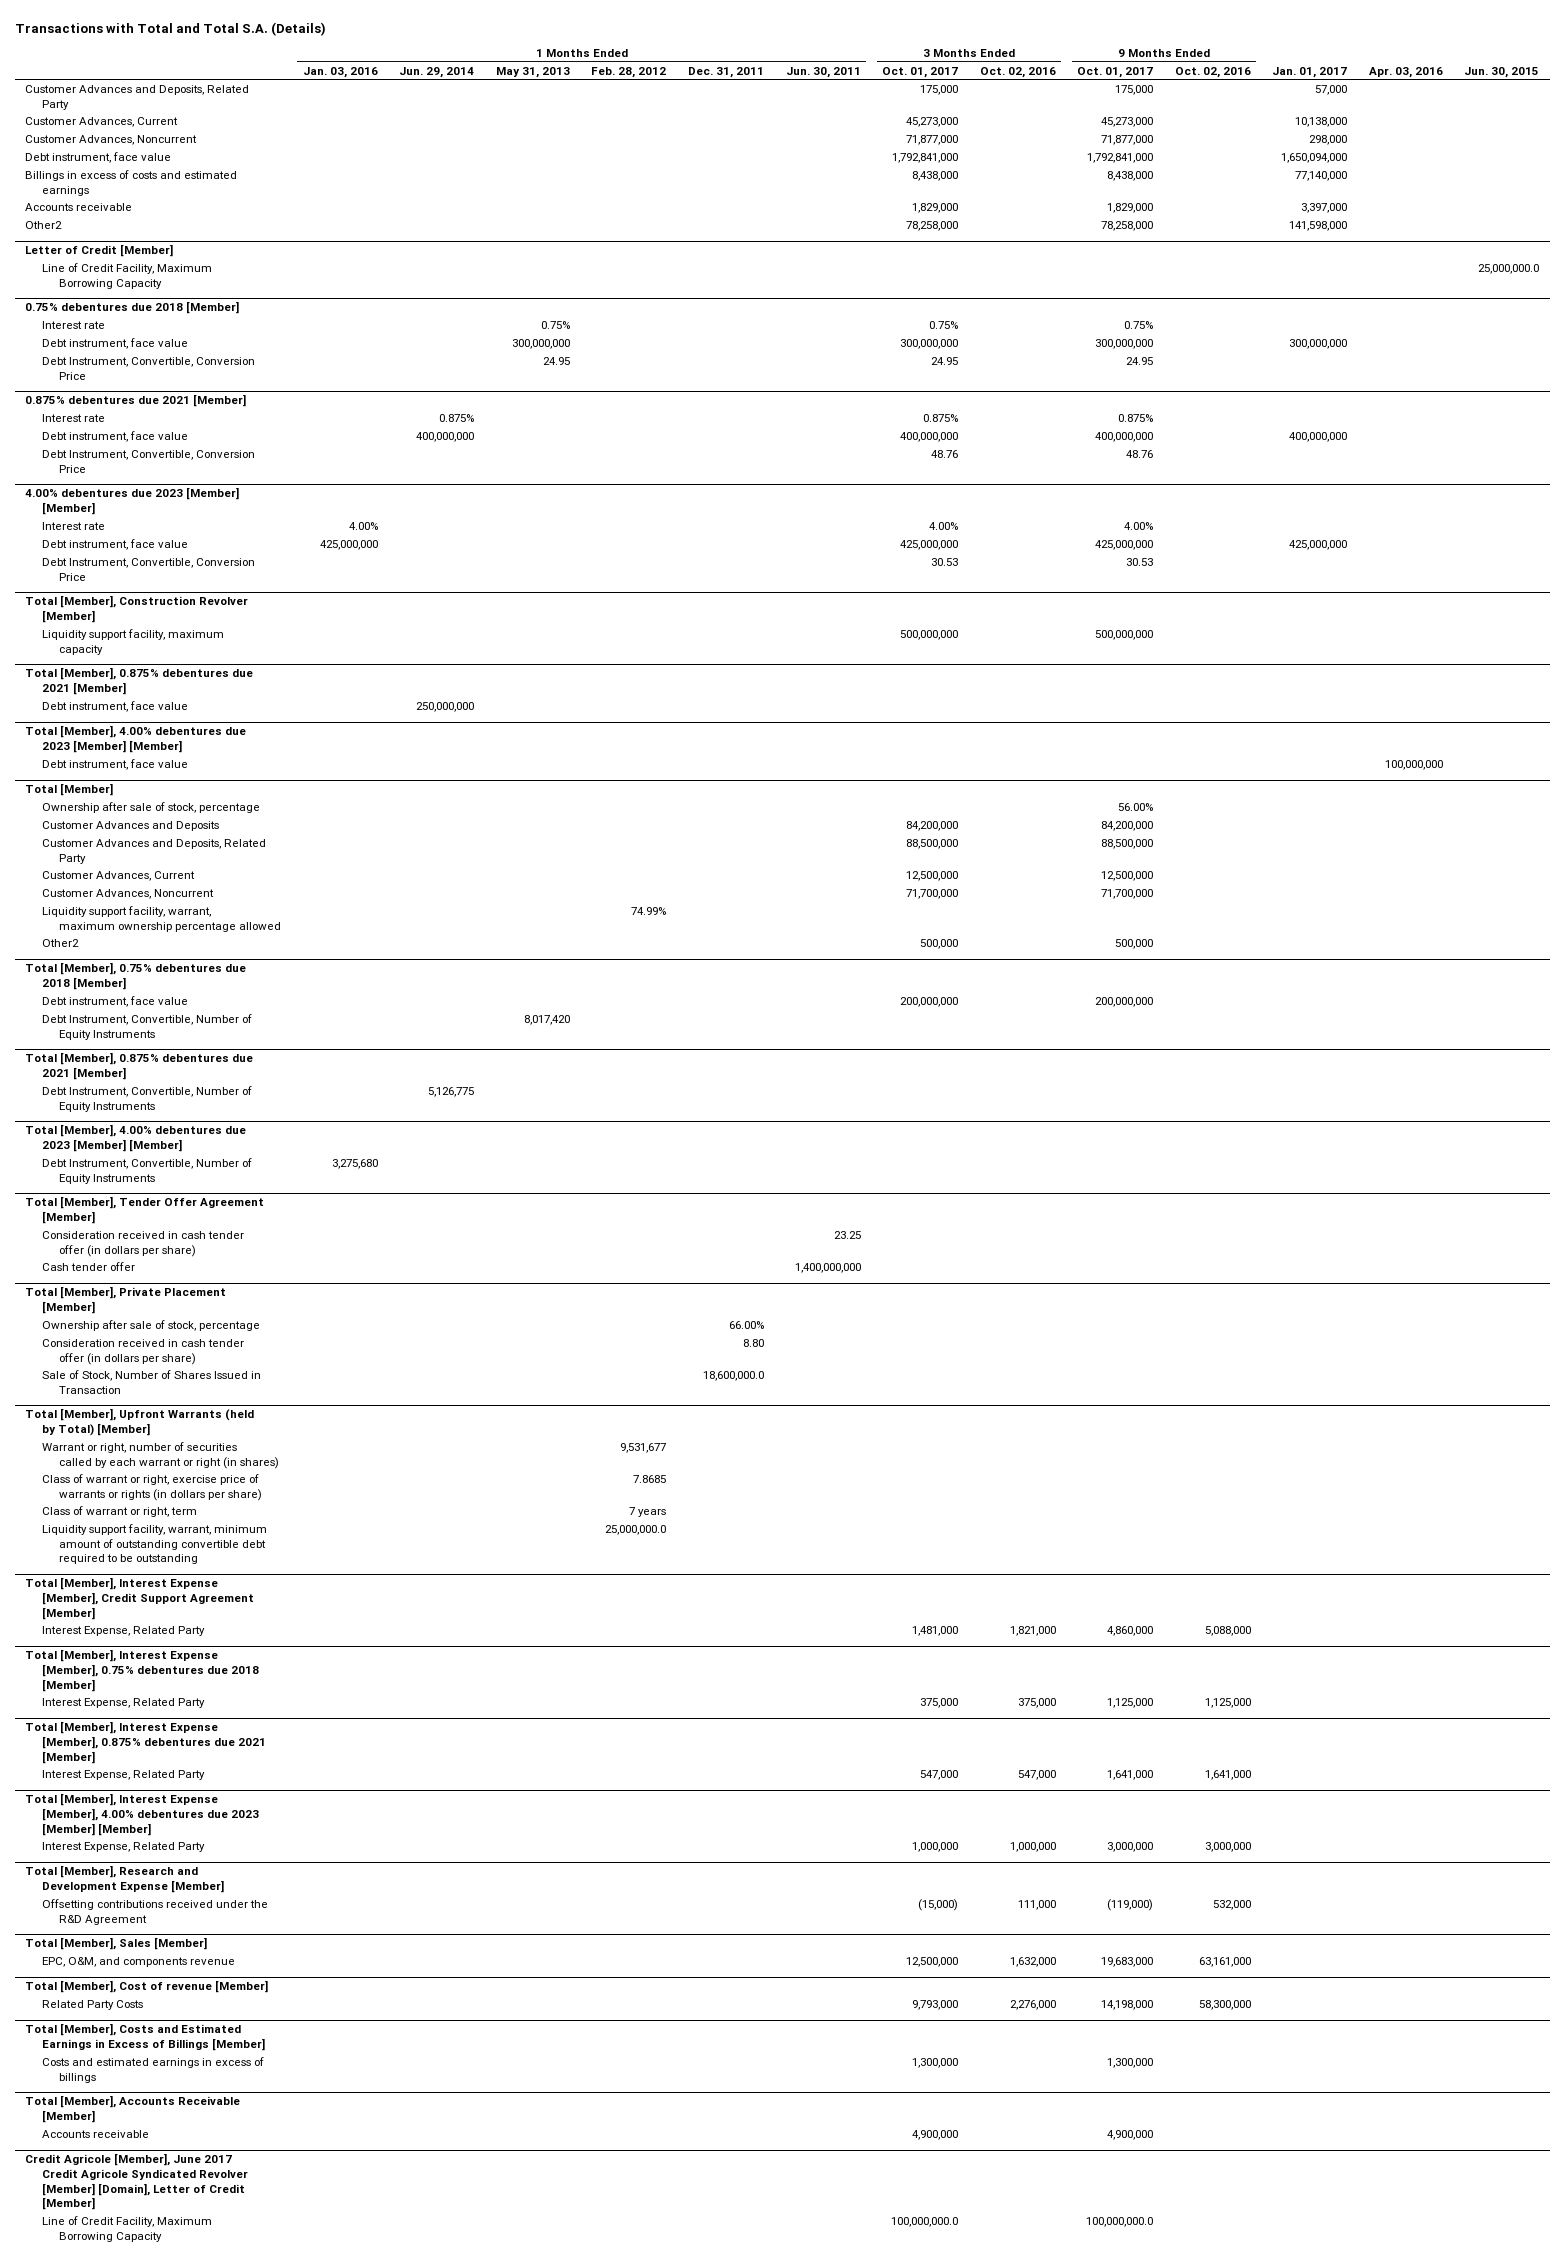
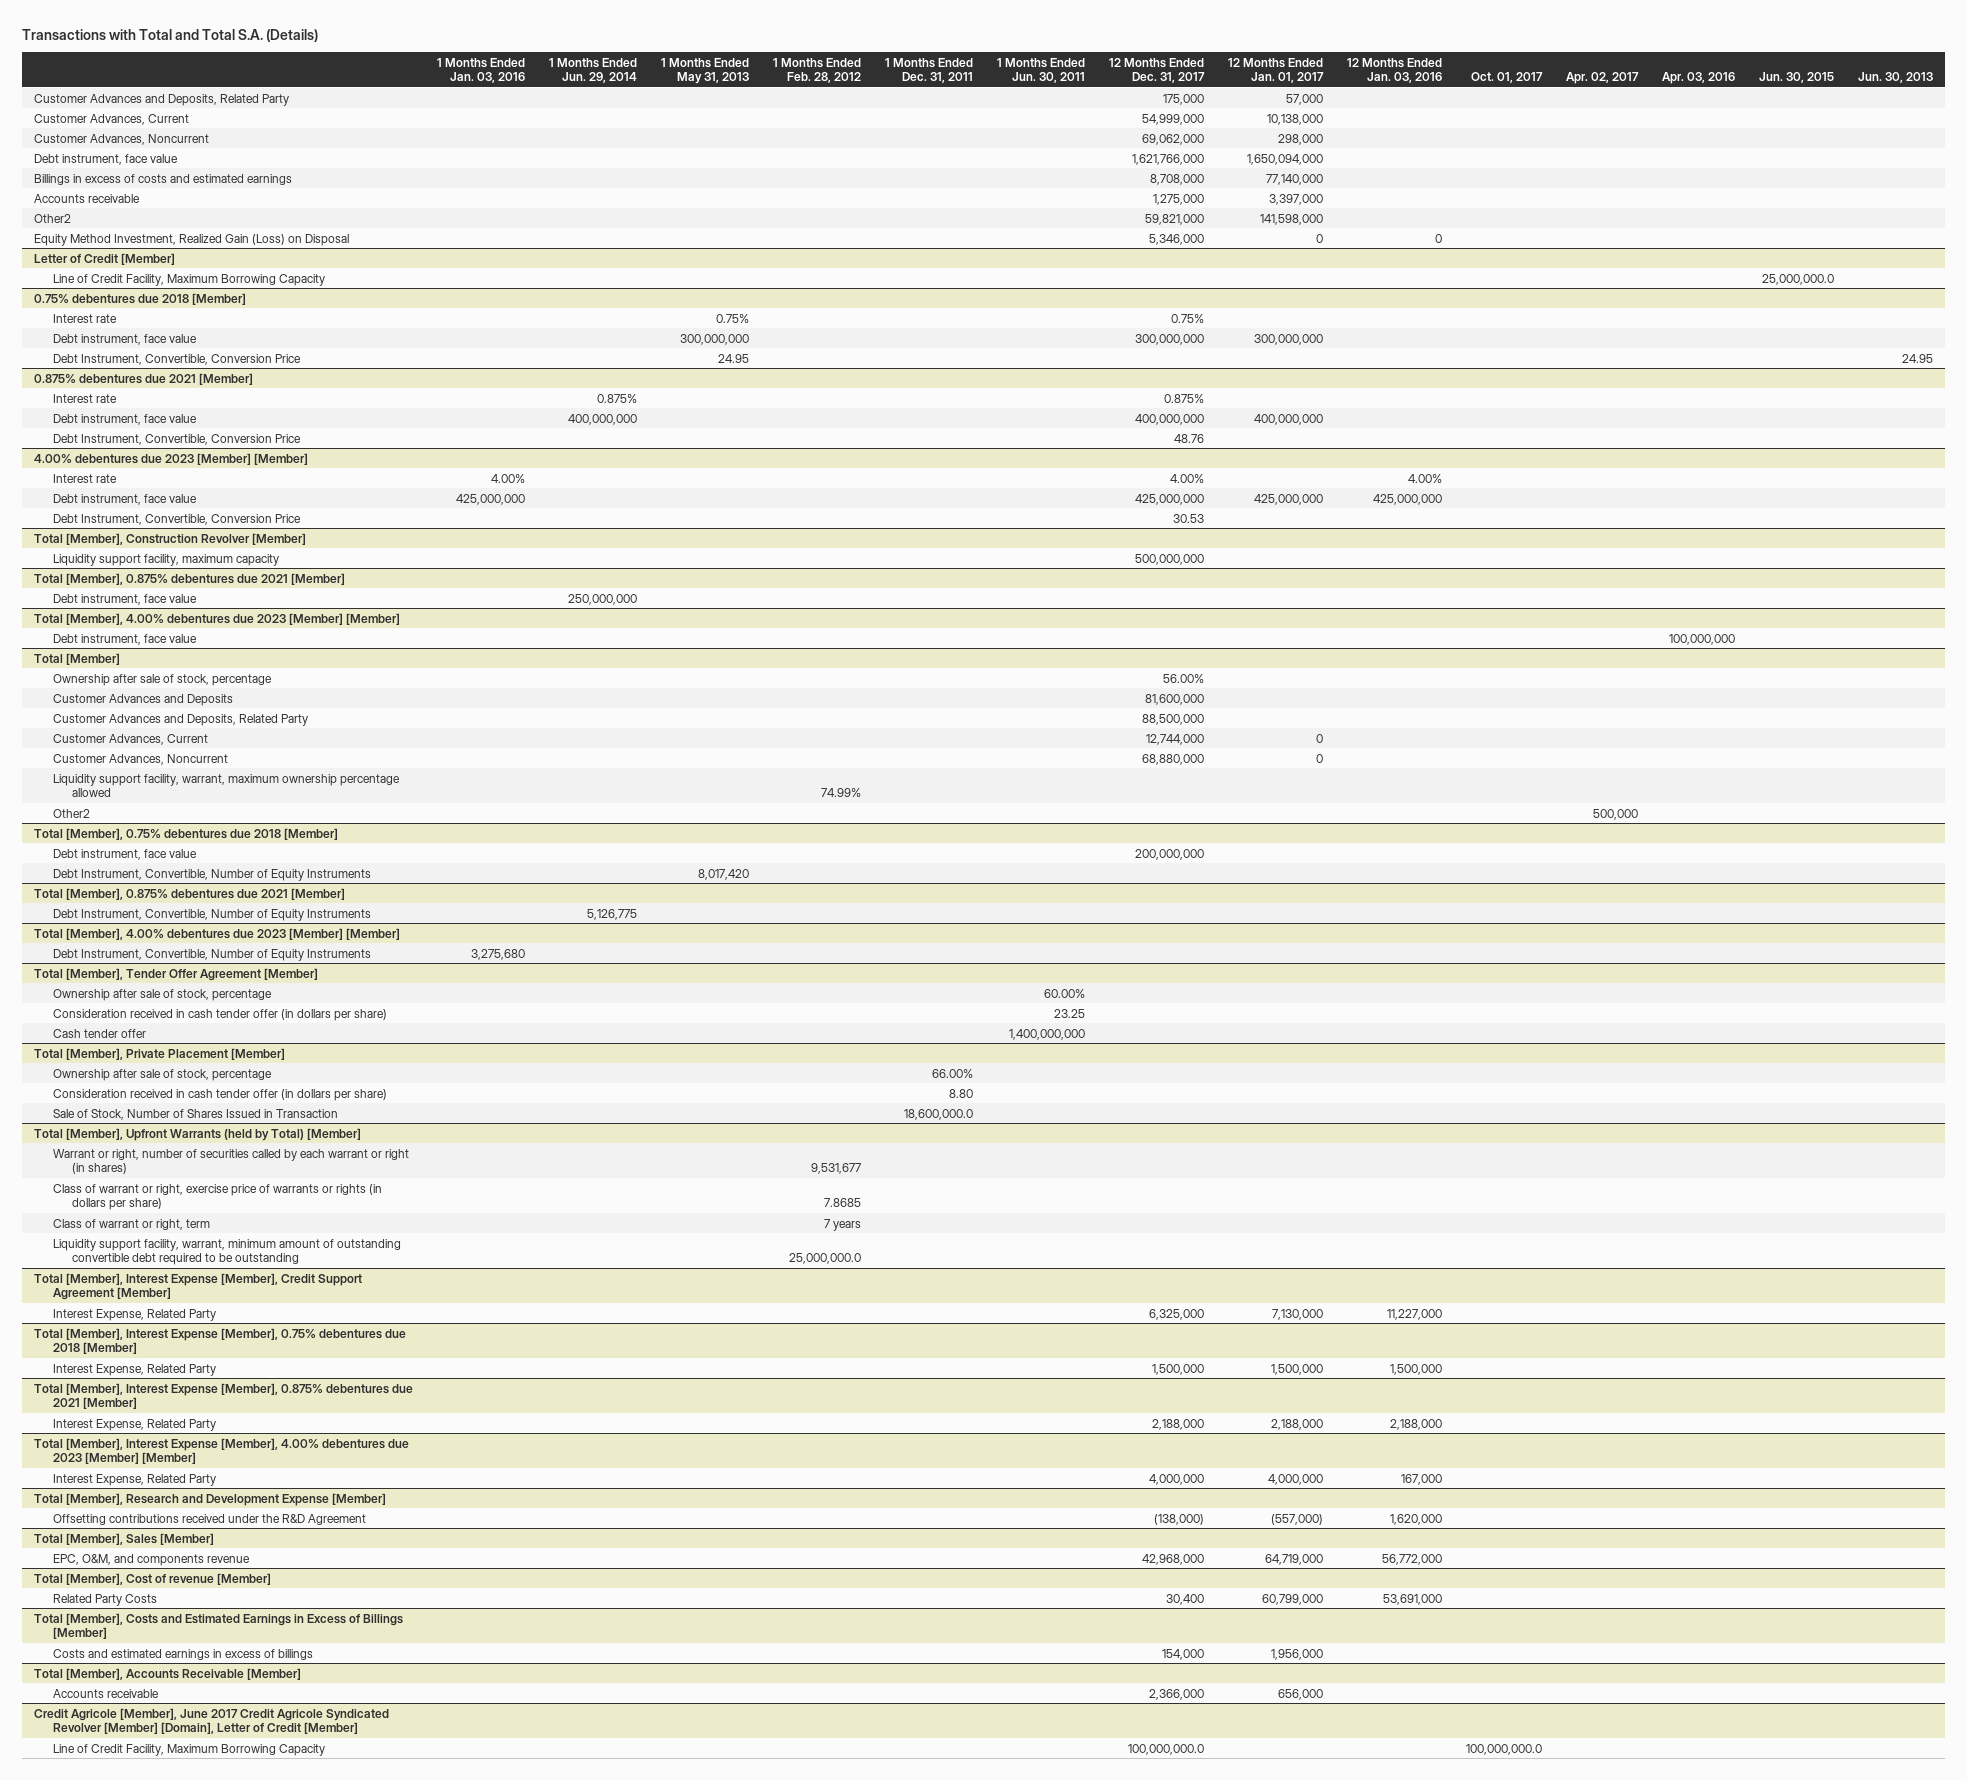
- | 1 Months Ended Jan. 03, 2016 | 1 Months Ended Jun. 29, 2014 | 1 Months Ended May 31, 2013 | 1 Months Ended Feb. 28, 2012 | 1 Months Ended Dec. 31, 2011 | 1 Months Ended Jun. 30, 2011 | 3 Months Ended Oct. 01, 2017 | 3 Months Ended Oct. 02, 2016 | 9 Months Ended Oct. 01, 2017 | 9 Months Ended Oct. 02, 2016 | Jan. 01, 2017 | Apr. 03, 2016 | Jun. 30, 2015
+ | 1 Months Ended Jan. 03, 2016 | 1 Months Ended Jun. 29, 2014 | 1 Months Ended May 31, 2013 | 1 Months Ended Feb. 28, 2012 | 1 Months Ended Dec. 31, 2011 | 1 Months Ended Jun. 30, 2011 | 12 Months Ended Dec. 31, 2017 | 12 Months Ended Jan. 01, 2017 | 12 Months Ended Jan. 03, 2016 | Oct. 01, 2017 | Apr. 02, 2017 | Apr. 03, 2016 | Jun. 30, 2015 | Jun. 30, 2013
+ Equity Method Investment, Realized Gain (Loss) on Disposal | | | | | | | 5,346,000 | 0 | 0 | | | | |
@ Total [Member], Tender Offer Agreement [Member]
+ Ownership after sale of stock, percentage | | | | | | 60.00% | | | | | | | |

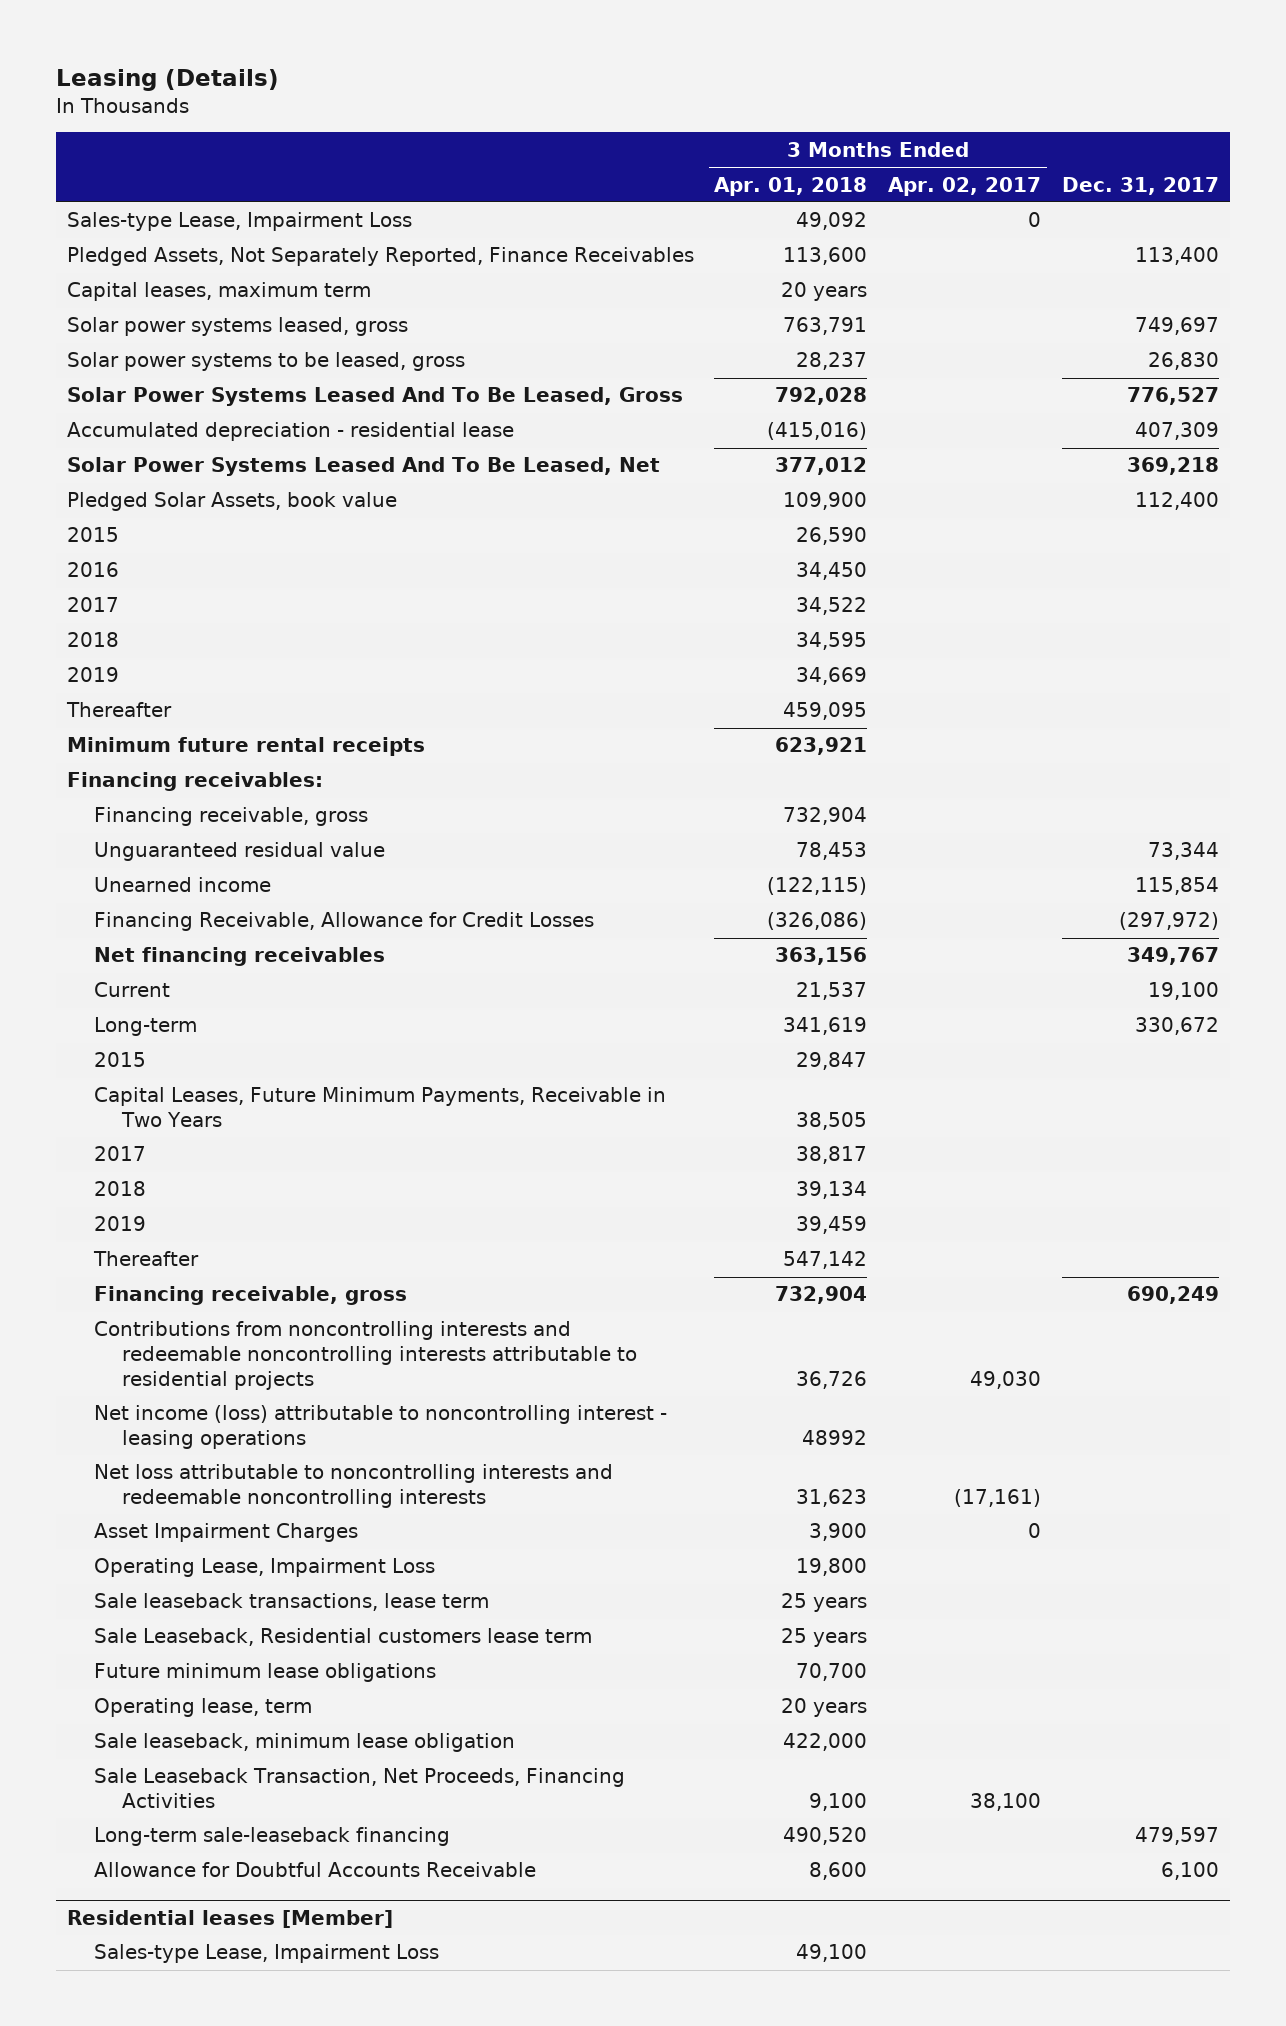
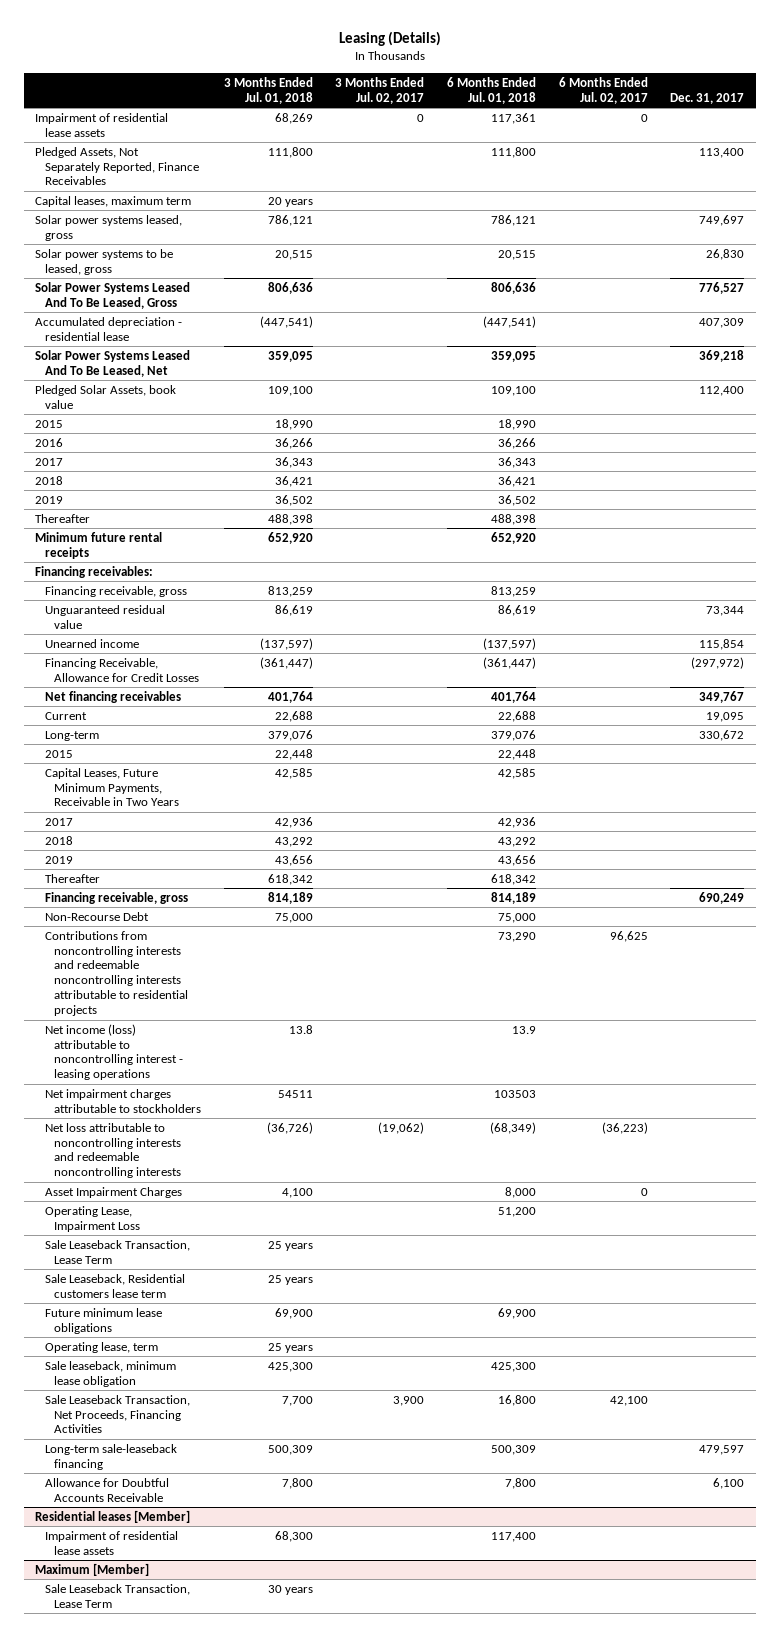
- | 3 Months Ended Apr. 01, 2018 | 3 Months Ended Apr. 02, 2017 | Dec. 31, 2017
+ | 3 Months Ended Jul. 01, 2018 | 3 Months Ended Jul. 02, 2017 | 6 Months Ended Jul. 01, 2018 | 6 Months Ended Jul. 02, 2017 | Dec. 31, 2017
- Sales-type Lease, Impairment Loss | 49,092 | 0 |
+ Impairment of residential lease assets | 68,269 | 0 | 117,361 | 0 |
- Current | 21,537 | | 19,100
+ Current | 22,688 | | 22,688 | | 19,095
+ Non-Recourse Debt | 75,000 | | 75,000 | |
+ Net impairment charges attributable to stockholders | 54511 | | 103503 | |
- Sale leaseback transactions, lease term | 25 years | |
+ Sale Leaseback Transaction, Lease Term | 25 years | | | |
@ Residential leases [Member]
- Sales-type Lease, Impairment Loss | 49,100 | |
+ Impairment of residential lease assets | 68,300 | | 117,400 | |
+ Maximum [Member]
+ Sale Leaseback Transaction, Lease Term | 30 years | | | |

